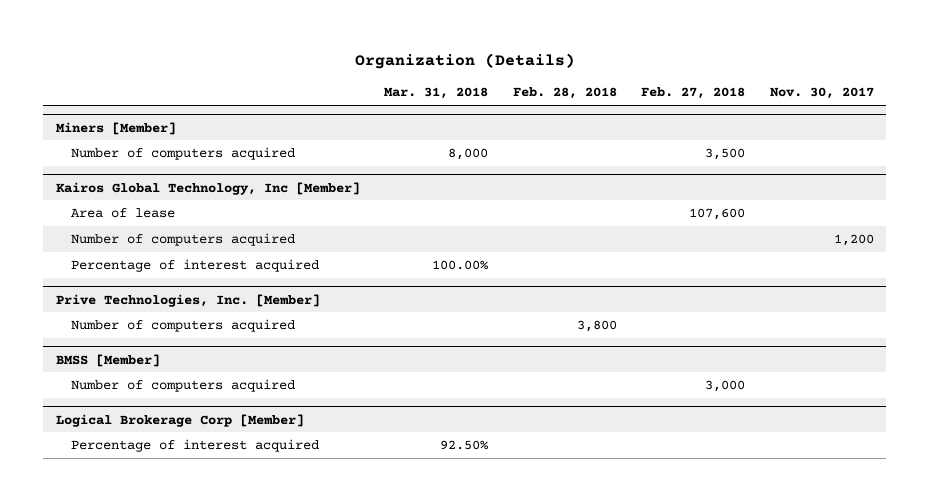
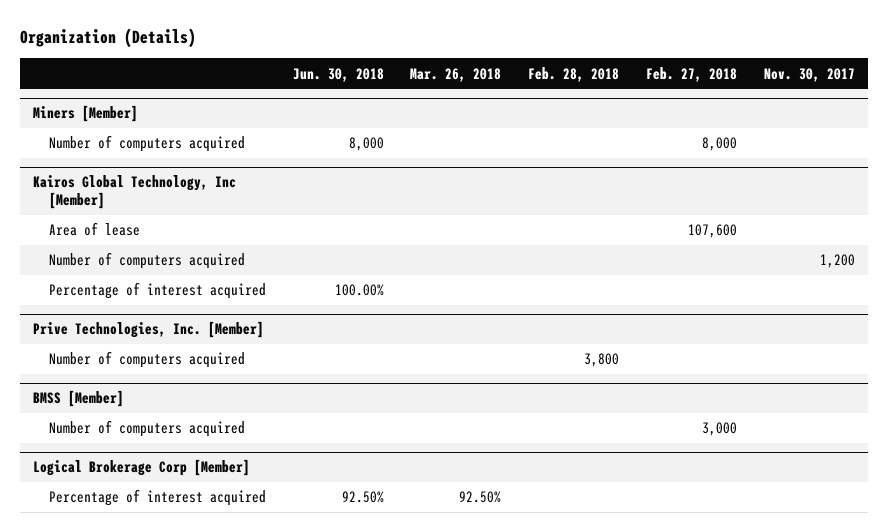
- | Mar. 31, 2018 | Feb. 28, 2018 | Feb. 27, 2018 | Nov. 30, 2017
+ | Jun. 30, 2018 | Mar. 26, 2018 | Feb. 28, 2018 | Feb. 27, 2018 | Nov. 30, 2017
@ Miners [Member]
- Number of computers acquired | 8,000 | | 3,500 |
+ Number of computers acquired | 8,000 | | | 8,000 |

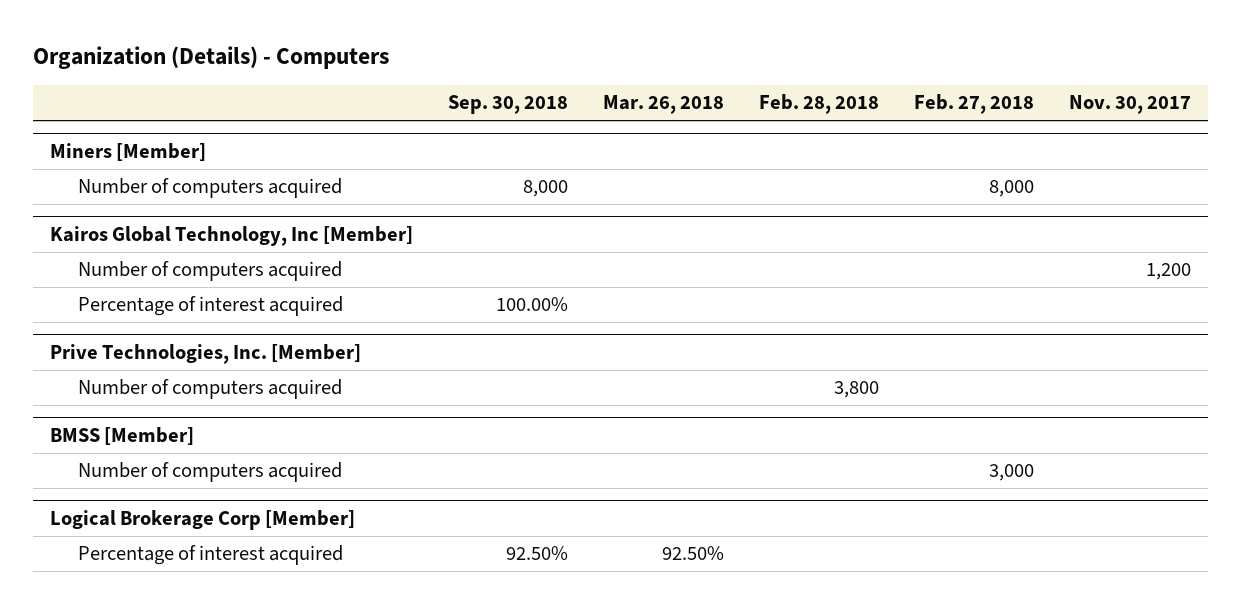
- Organization (Details)
+ Organization (Details) - Computers
- | Jun. 30, 2018 | Mar. 26, 2018 | Feb. 28, 2018 | Feb. 27, 2018 | Nov. 30, 2017
+ | Sep. 30, 2018 | Mar. 26, 2018 | Feb. 28, 2018 | Feb. 27, 2018 | Nov. 30, 2017
@ Kairos Global Technology, Inc [Member]
- Area of lease | | | | 107,600 |

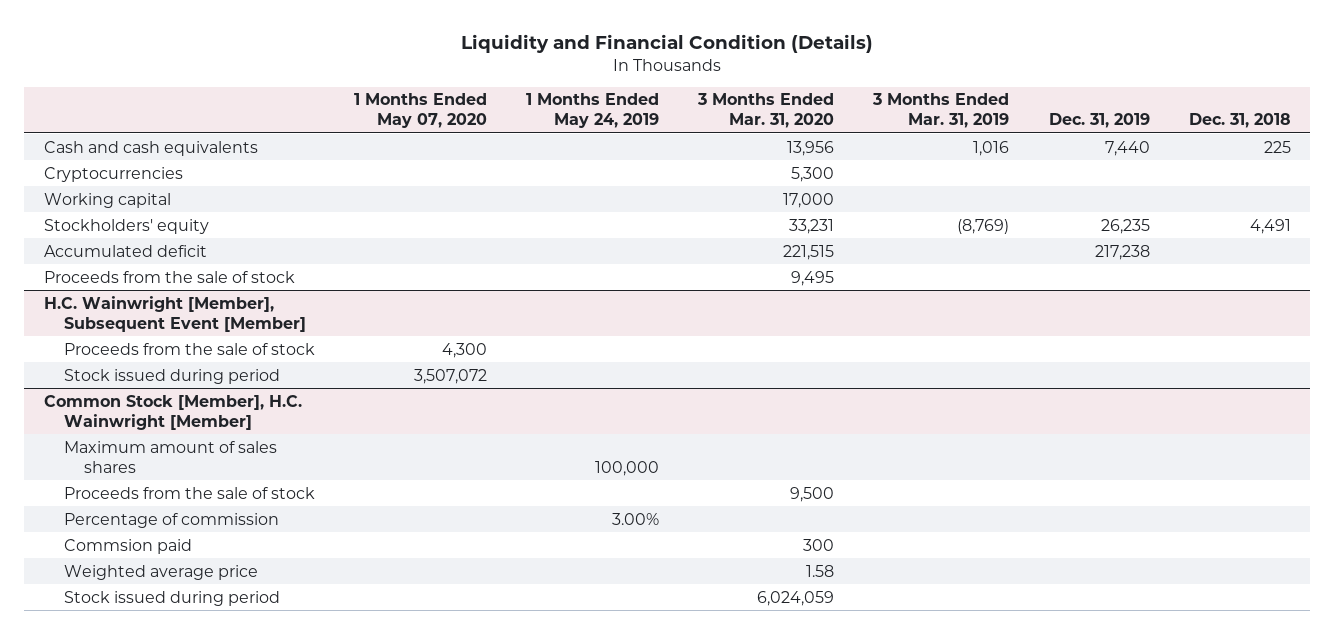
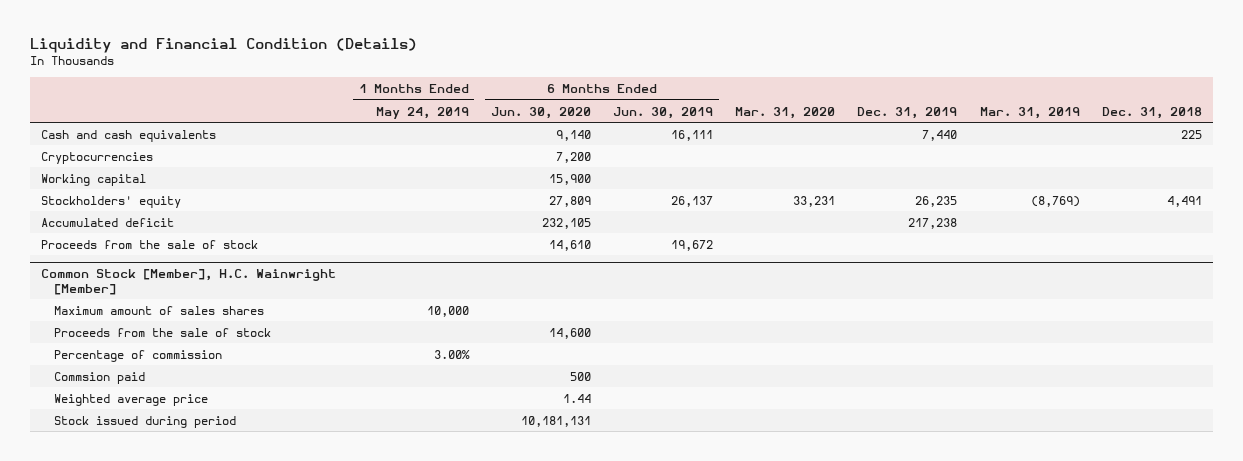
- | 1 Months Ended May 07, 2020 | 1 Months Ended May 24, 2019 | 3 Months Ended Mar. 31, 2020 | 3 Months Ended Mar. 31, 2019 | Dec. 31, 2019 | Dec. 31, 2018
+ | 1 Months Ended May 24, 2019 | 6 Months Ended Jun. 30, 2020 | 6 Months Ended Jun. 30, 2019 | Mar. 31, 2020 | Dec. 31, 2019 | Mar. 31, 2019 | Dec. 31, 2018
- H.C. Wainwright [Member], Subsequent Event [Member]
- Proceeds from the sale of stock | 4,300 | | | | |
- Stock issued during period | 3,507,072 | | | | |
@ Common Stock [Member], H.C. Wainwright [Member]
- Maximum amount of sales shares | | 100,000 | | | |
+ Maximum amount of sales shares | 10,000 | | | | | |

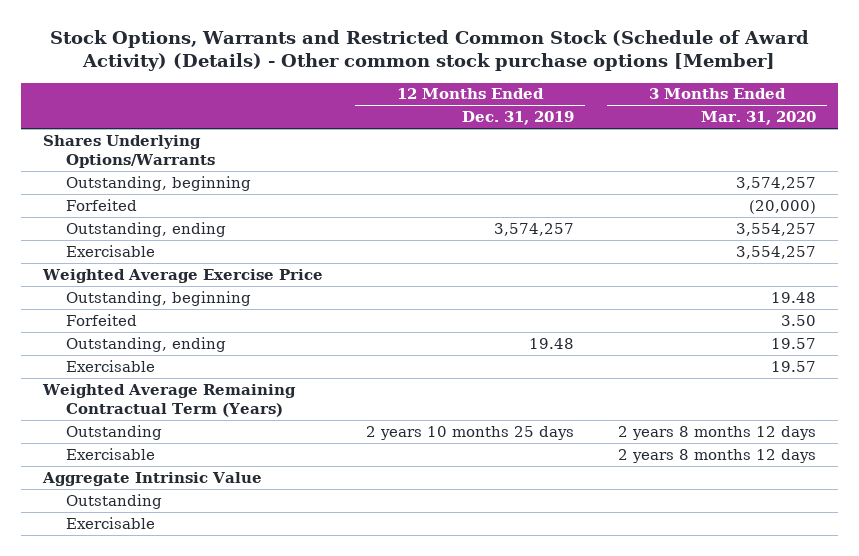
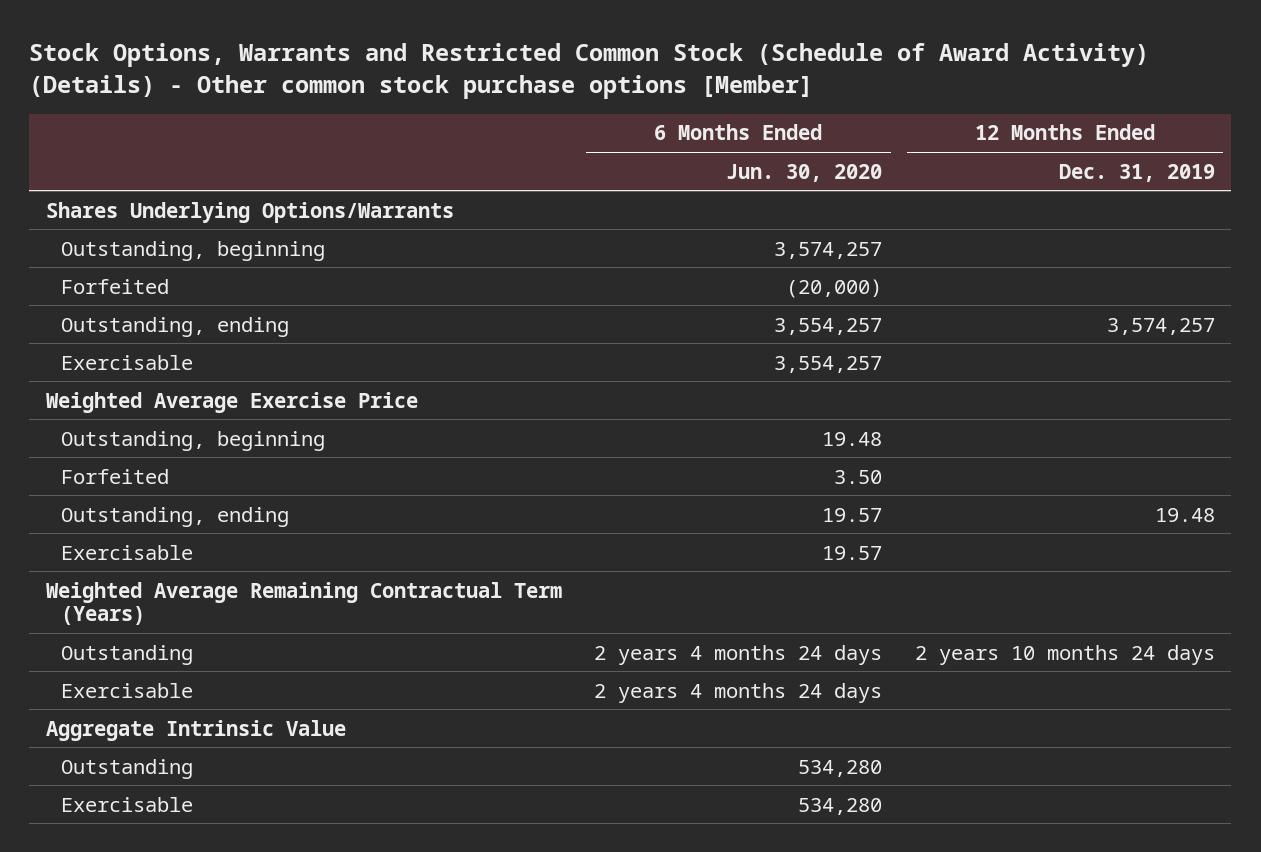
- | 12 Months Ended Dec. 31, 2019 | 3 Months Ended Mar. 31, 2020
+ | 6 Months Ended Jun. 30, 2020 | 12 Months Ended Dec. 31, 2019
- Outstanding | 2 years 10 months 25 days | 2 years 8 months 12 days
+ Outstanding | 2 years 4 months 24 days | 2 years 10 months 24 days

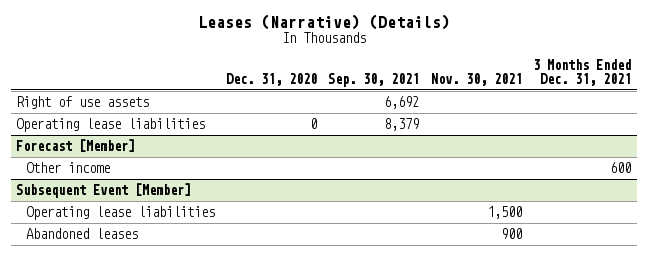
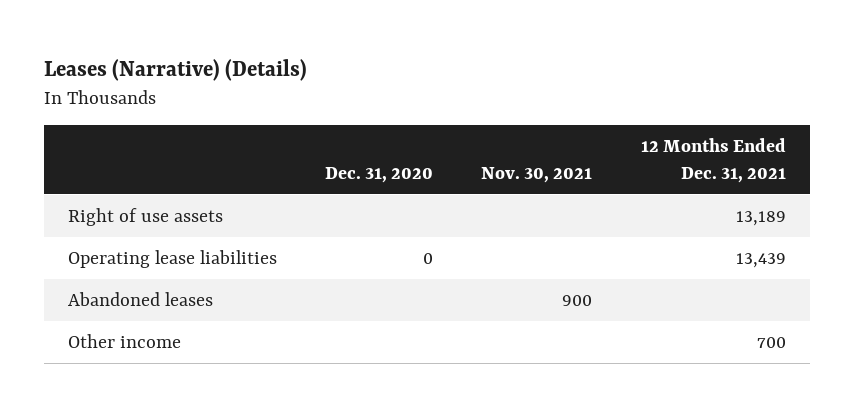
- | Dec. 31, 2020 | Sep. 30, 2021 | Nov. 30, 2021 | 3 Months Ended Dec. 31, 2021
+ | Dec. 31, 2020 | Nov. 30, 2021 | 12 Months Ended Dec. 31, 2021
- Forecast [Member]
- Other income | | | | 600
- Subsequent Event [Member]
- Operating lease liabilities | | | 1,500 |
- Abandoned leases | | | 900 |
+ Abandoned leases | | 900 |
+ Other income | | | 700

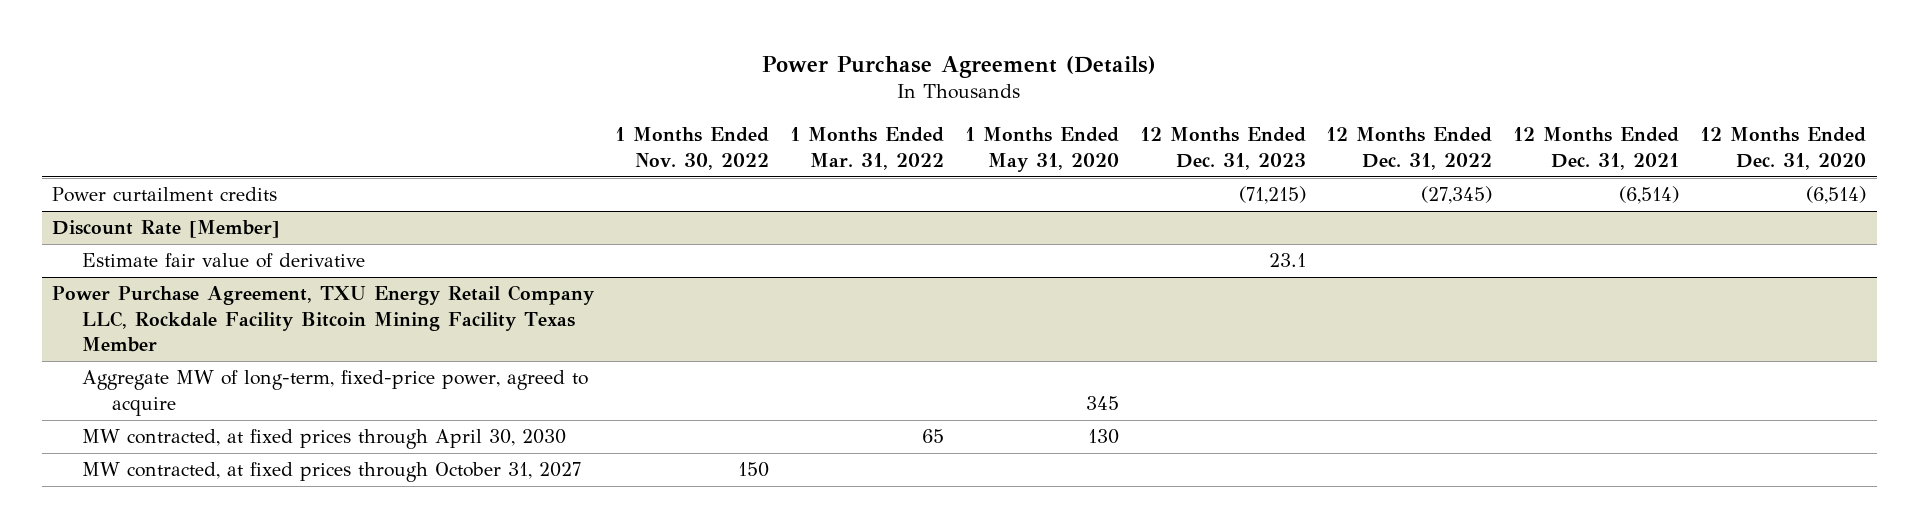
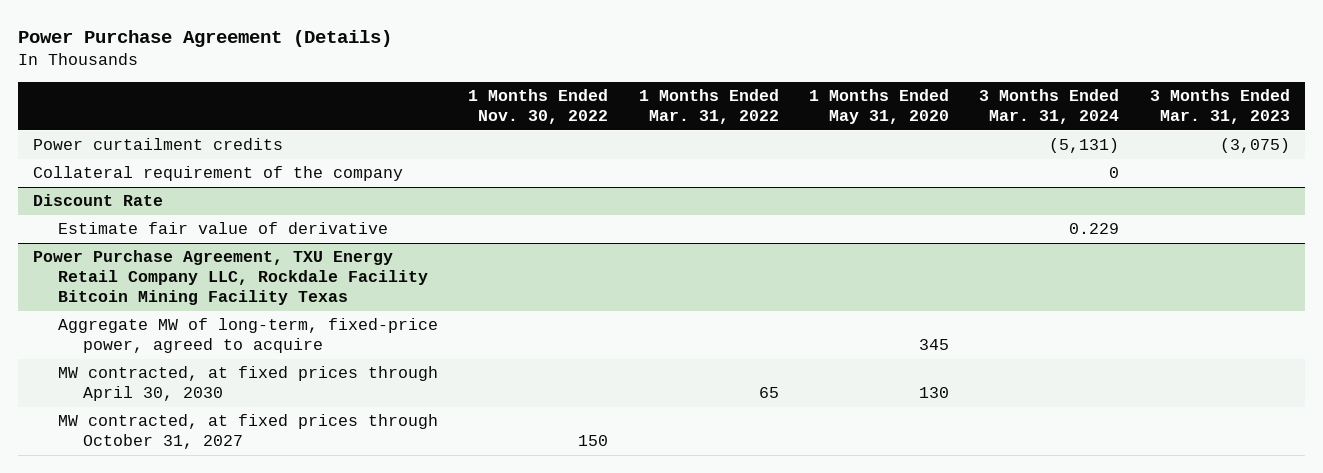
- | 1 Months Ended Nov. 30, 2022 | 1 Months Ended Mar. 31, 2022 | 1 Months Ended May 31, 2020 | 12 Months Ended Dec. 31, 2023 | 12 Months Ended Dec. 31, 2022 | 12 Months Ended Dec. 31, 2021 | 12 Months Ended Dec. 31, 2020
+ | 1 Months Ended Nov. 30, 2022 | 1 Months Ended Mar. 31, 2022 | 1 Months Ended May 31, 2020 | 3 Months Ended Mar. 31, 2024 | 3 Months Ended Mar. 31, 2023
- Discount Rate [Member]
+ Collateral requirement of the company | | | | 0 |
+ Discount Rate
- Power Purchase Agreement, TXU Energy Retail Company LLC, Rockdale Facility Bitcoin Mining Facility Texas Member
+ Power Purchase Agreement, TXU Energy Retail Company LLC, Rockdale Facility Bitcoin Mining Facility Texas

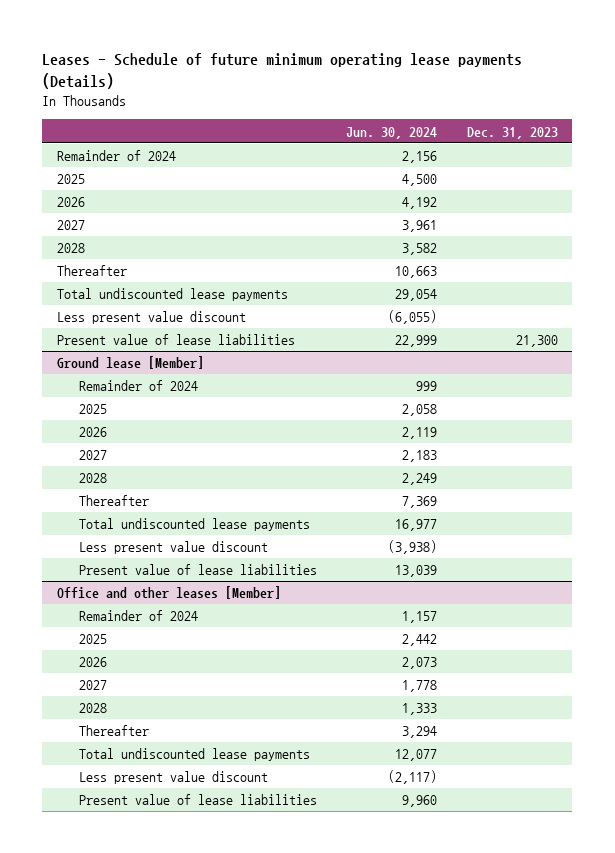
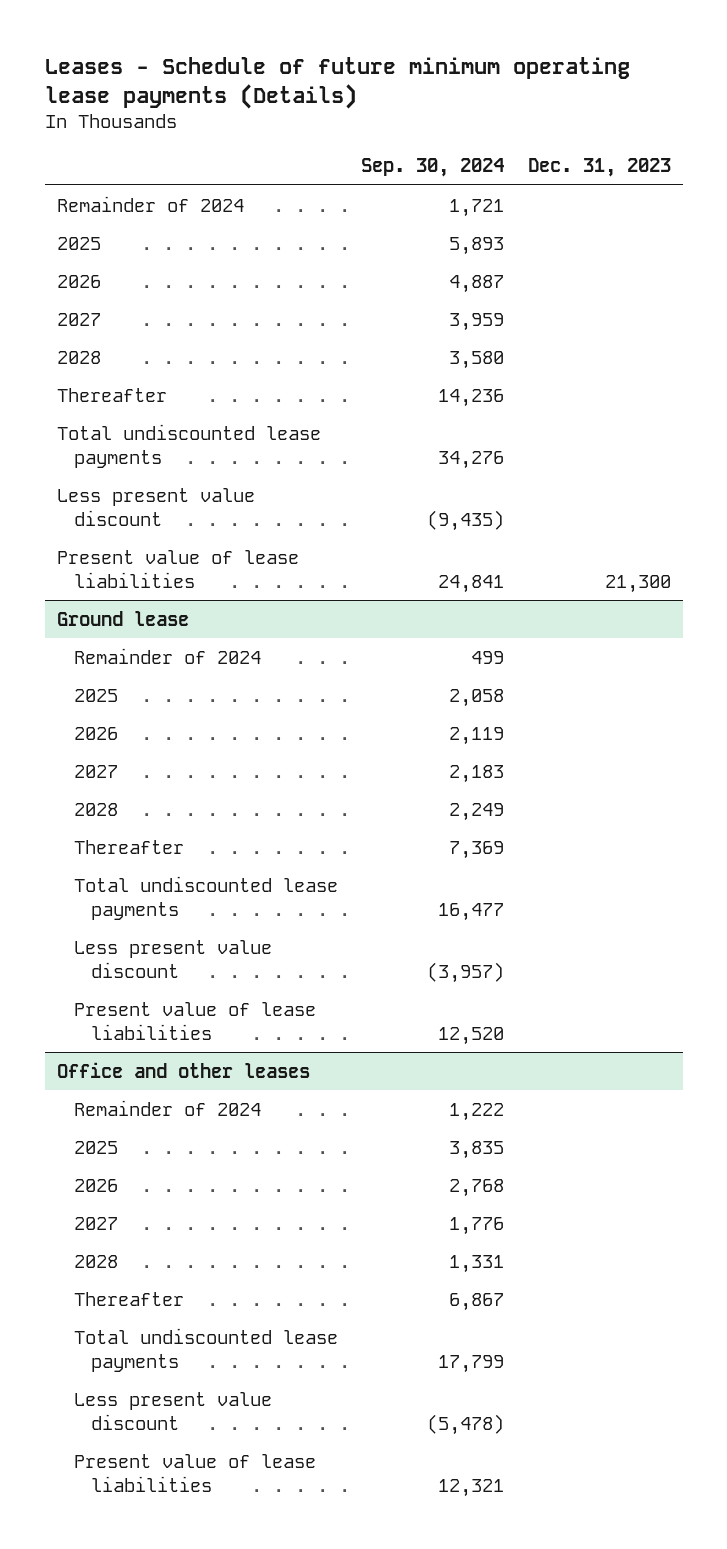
- | Jun. 30, 2024 | Dec. 31, 2023
+ | Sep. 30, 2024 | Dec. 31, 2023
- Ground lease [Member]
+ Ground lease
- Office and other leases [Member]
+ Office and other leases

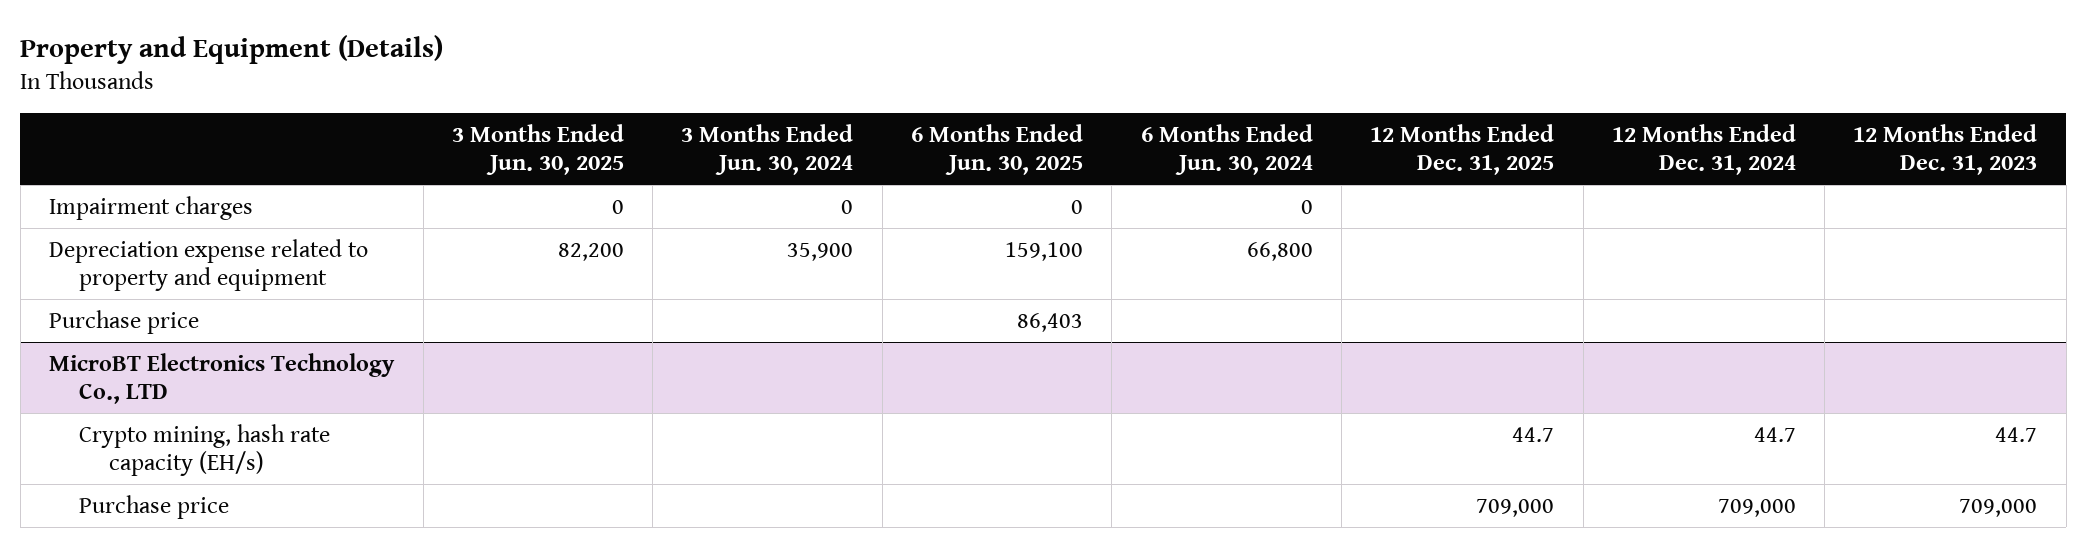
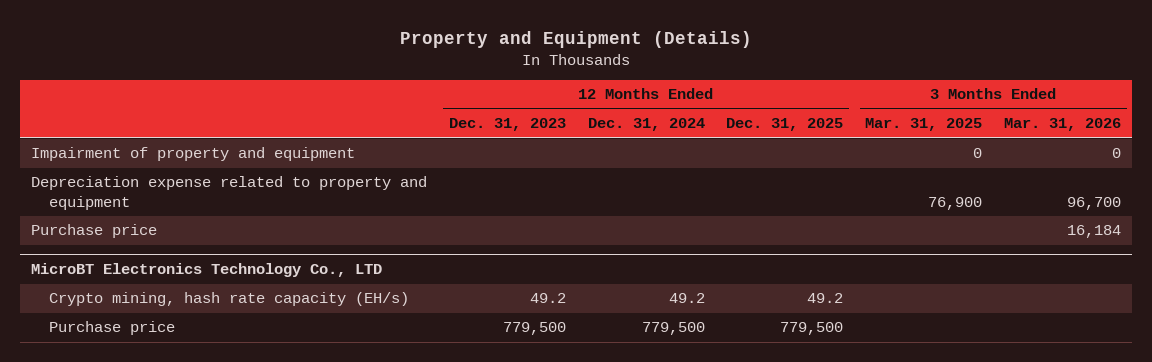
- | 3 Months Ended Jun. 30, 2025 | 3 Months Ended Jun. 30, 2024 | 6 Months Ended Jun. 30, 2025 | 6 Months Ended Jun. 30, 2024 | 12 Months Ended Dec. 31, 2025 | 12 Months Ended Dec. 31, 2024 | 12 Months Ended Dec. 31, 2023
+ | 12 Months Ended Dec. 31, 2023 | 12 Months Ended Dec. 31, 2024 | 12 Months Ended Dec. 31, 2025 | 3 Months Ended Mar. 31, 2025 | 3 Months Ended Mar. 31, 2026
- Impairment charges | 0 | 0 | 0 | 0 | | |
+ Impairment of property and equipment | | | | 0 | 0
@ MicroBT Electronics Technology Co., LTD
- Crypto mining, hash rate capacity (EH/s) | | | | | 44.7 | 44.7 | 44.7
- Purchase price | | | | | 709,000 | 709,000 | 709,000
+ Crypto mining, hash rate capacity (EH/s) | 49.2 | 49.2 | 49.2 | |
+ Purchase price | 779,500 | 779,500 | 779,500 | |

